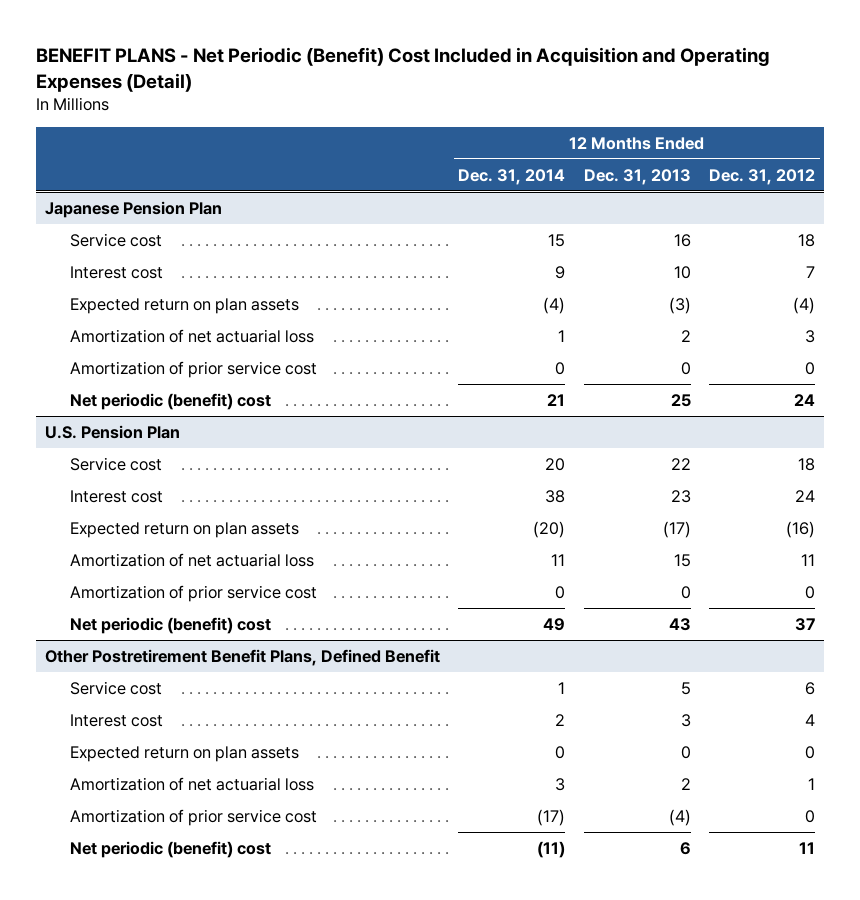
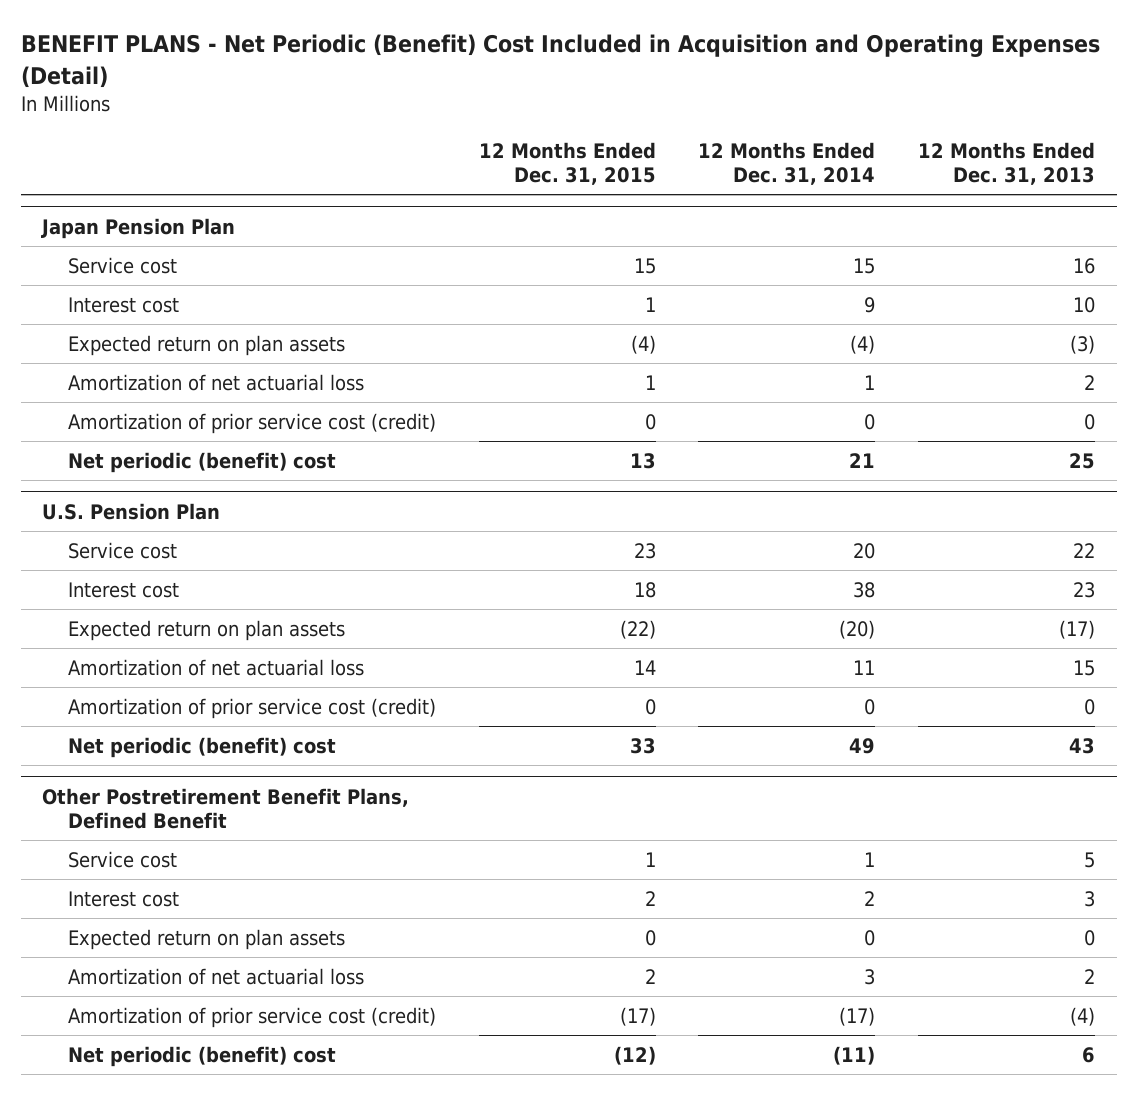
- | 12 Months Ended Dec. 31, 2014 | 12 Months Ended Dec. 31, 2013 | 12 Months Ended Dec. 31, 2012
+ | 12 Months Ended Dec. 31, 2015 | 12 Months Ended Dec. 31, 2014 | 12 Months Ended Dec. 31, 2013
- Japanese Pension Plan
+ Japan Pension Plan
- Amortization of prior service cost | 0 | 0 | 0
+ Amortization of prior service cost (credit) | 0 | 0 | 0
@ U.S. Pension Plan
- Amortization of prior service cost | 0 | 0 | 0
+ Amortization of prior service cost (credit) | 0 | 0 | 0
@ Other Postretirement Benefit Plans, Defined Benefit
- Amortization of prior service cost | (17) | (4) | 0
+ Amortization of prior service cost (credit) | (17) | (17) | (4)

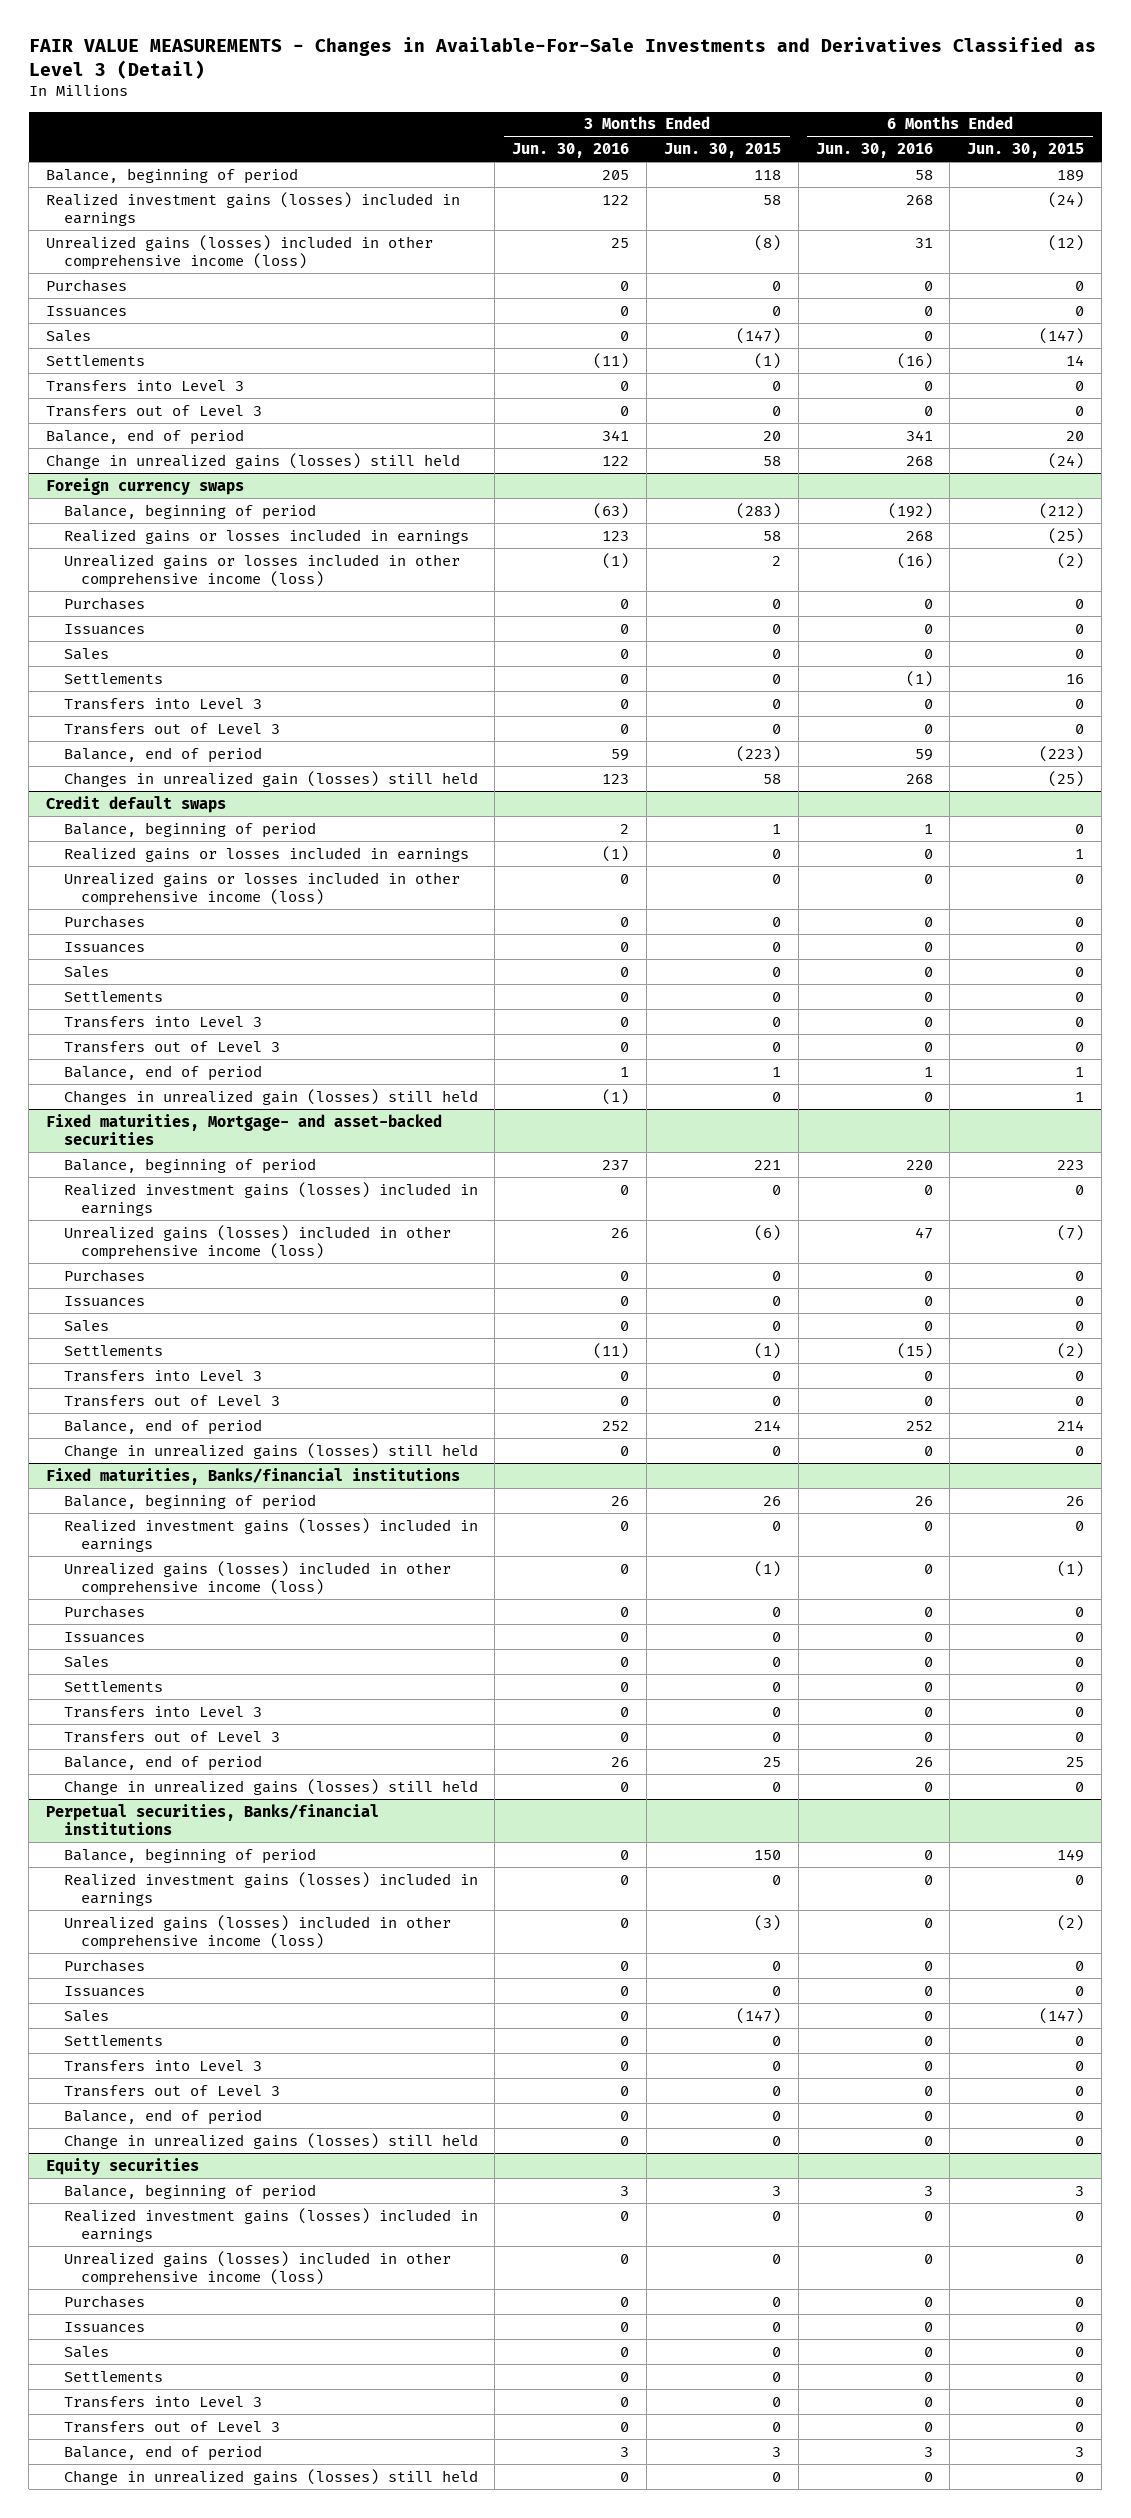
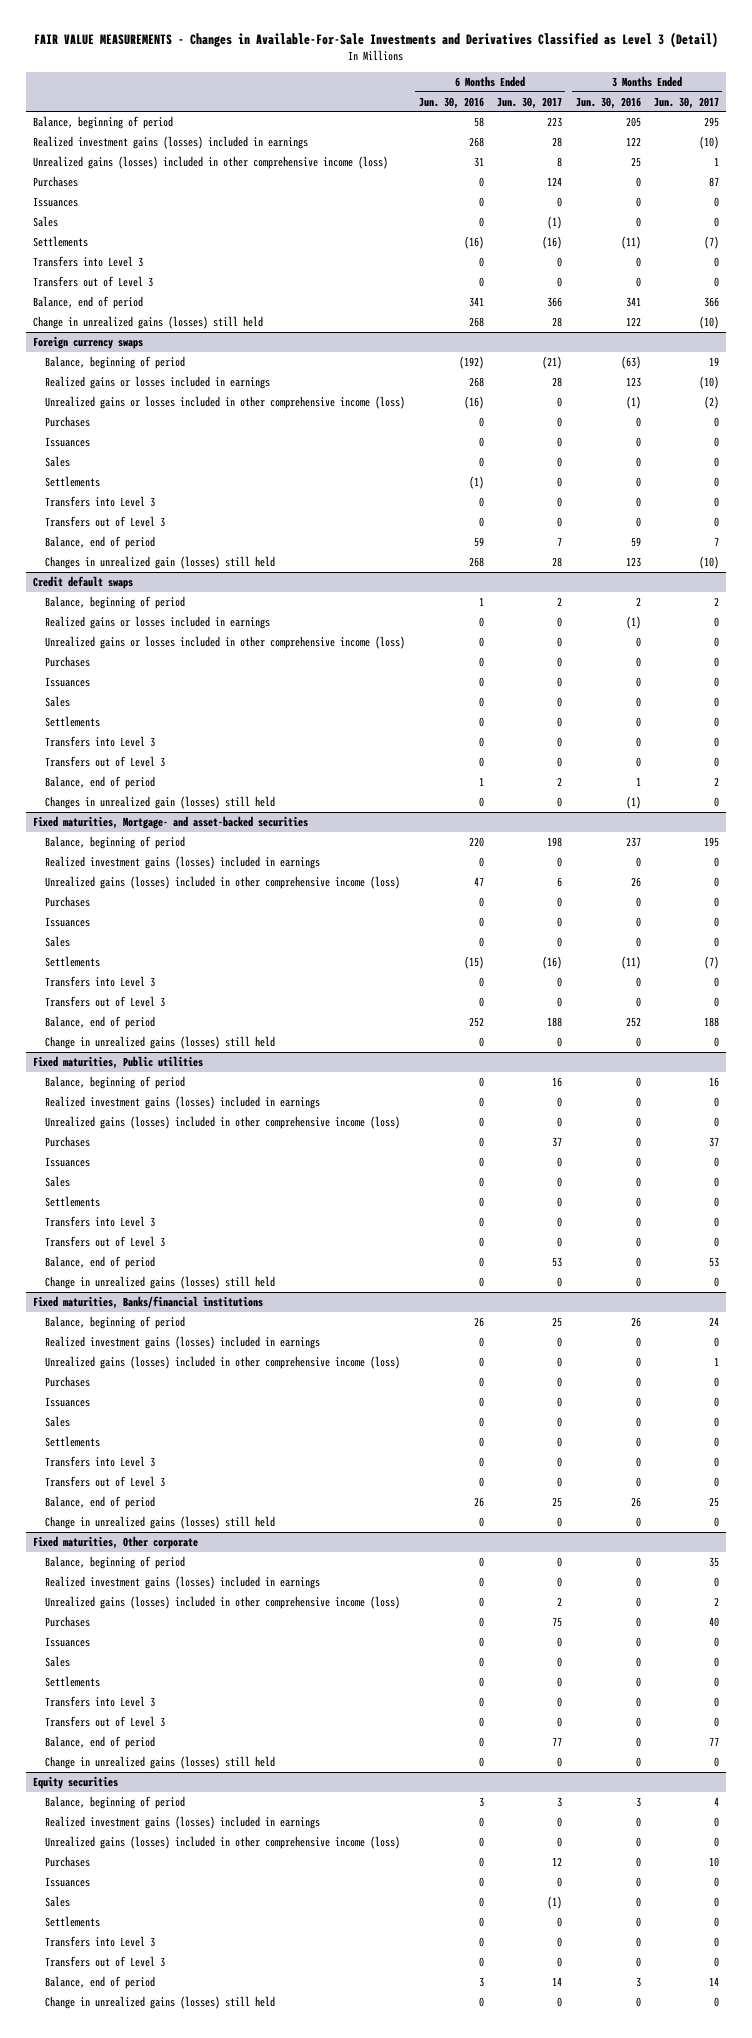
- | 3 Months Ended Jun. 30, 2016 | 3 Months Ended Jun. 30, 2015 | 6 Months Ended Jun. 30, 2016 | 6 Months Ended Jun. 30, 2015
+ | 6 Months Ended Jun. 30, 2016 | 6 Months Ended Jun. 30, 2017 | 3 Months Ended Jun. 30, 2016 | 3 Months Ended Jun. 30, 2017
+ Fixed maturities, Public utilities
+ Balance, beginning of period | 0 | 16 | 0 | 16
+ Realized investment gains (losses) included in earnings | 0 | 0 | 0 | 0
+ Unrealized gains (losses) included in other comprehensive income (loss) | 0 | 0 | 0 | 0
+ Purchases | 0 | 37 | 0 | 37
+ Issuances | 0 | 0 | 0 | 0
+ Sales | 0 | 0 | 0 | 0
+ Settlements | 0 | 0 | 0 | 0
+ Transfers into Level 3 | 0 | 0 | 0 | 0
+ Transfers out of Level 3 | 0 | 0 | 0 | 0
+ Balance, end of period | 0 | 53 | 0 | 53
+ Change in unrealized gains (losses) still held | 0 | 0 | 0 | 0
- Perpetual securities, Banks/financial institutions
+ Fixed maturities, Other corporate

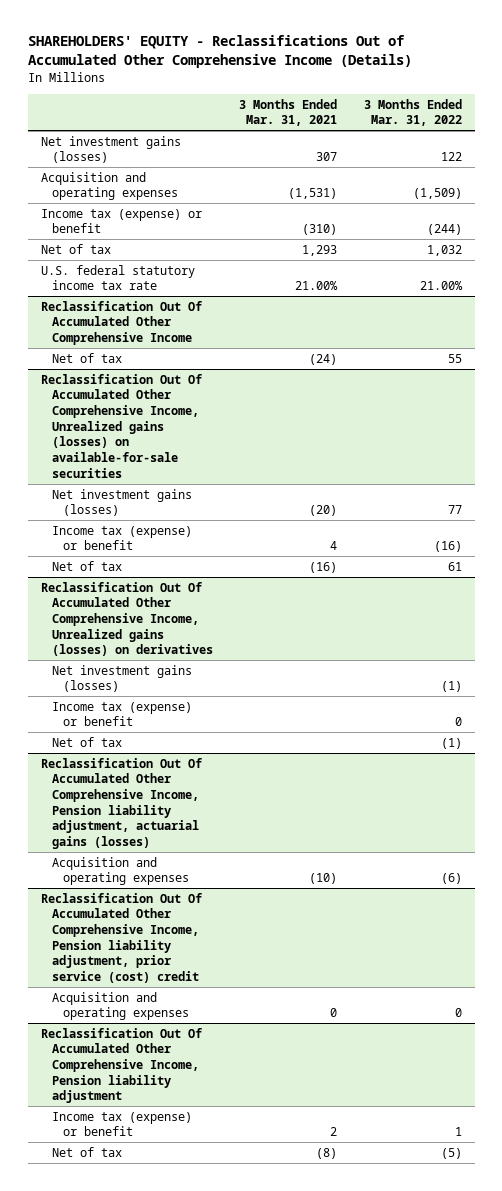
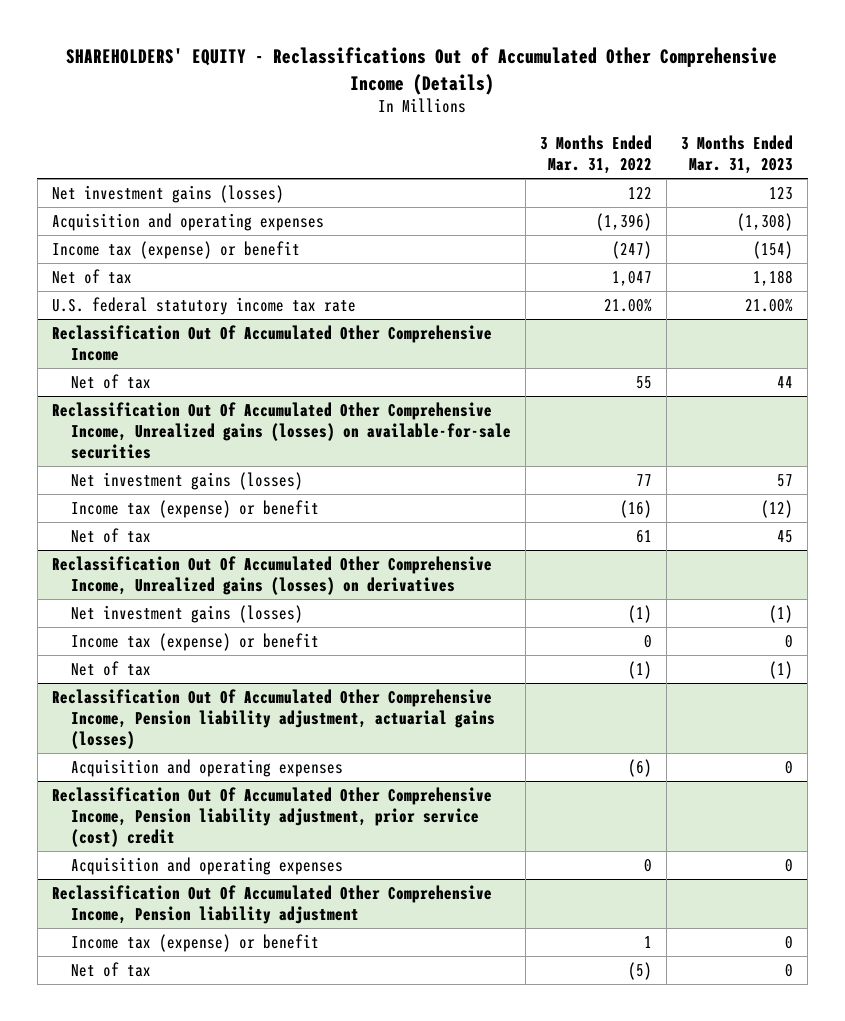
- | 3 Months Ended Mar. 31, 2021 | 3 Months Ended Mar. 31, 2022
+ | 3 Months Ended Mar. 31, 2022 | 3 Months Ended Mar. 31, 2023
- Acquisition and operating expenses | (1,531) | (1,509)
- Income tax (expense) or benefit | (310) | (244)
- Net of tax | 1,293 | 1,032
+ Acquisition and operating expenses | (1,396) | (1,308)
+ Income tax (expense) or benefit | (247) | (154)
+ Net of tax | 1,047 | 1,188

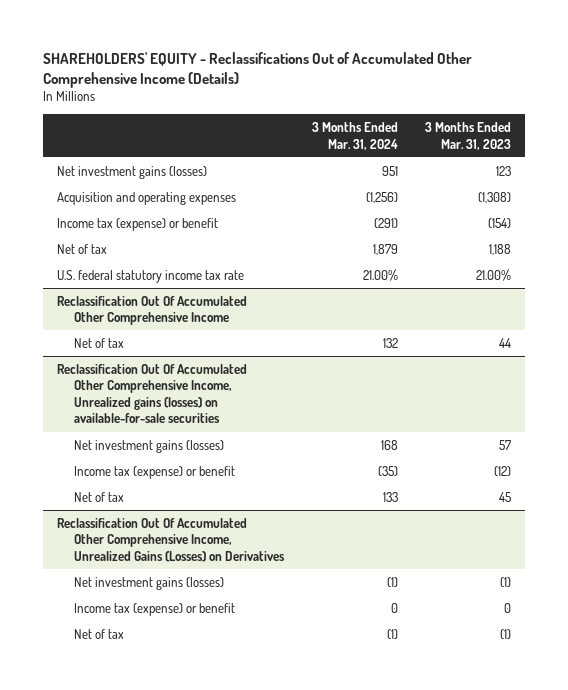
- | 3 Months Ended Mar. 31, 2022 | 3 Months Ended Mar. 31, 2023
+ | 3 Months Ended Mar. 31, 2024 | 3 Months Ended Mar. 31, 2023
- Reclassification Out Of Accumulated Other Comprehensive Income, Unrealized gains (losses) on derivatives
+ Reclassification Out Of Accumulated Other Comprehensive Income, Unrealized Gains (Losses) on Derivatives
- Reclassification Out Of Accumulated Other Comprehensive Income, Pension liability adjustment, actuarial gains (losses)
- Acquisition and operating expenses | (6) | 0
- Reclassification Out Of Accumulated Other Comprehensive Income, Pension liability adjustment, prior service (cost) credit
- Acquisition and operating expenses | 0 | 0
- Reclassification Out Of Accumulated Other Comprehensive Income, Pension liability adjustment
- Income tax (expense) or benefit | 1 | 0
- Net of tax | (5) | 0

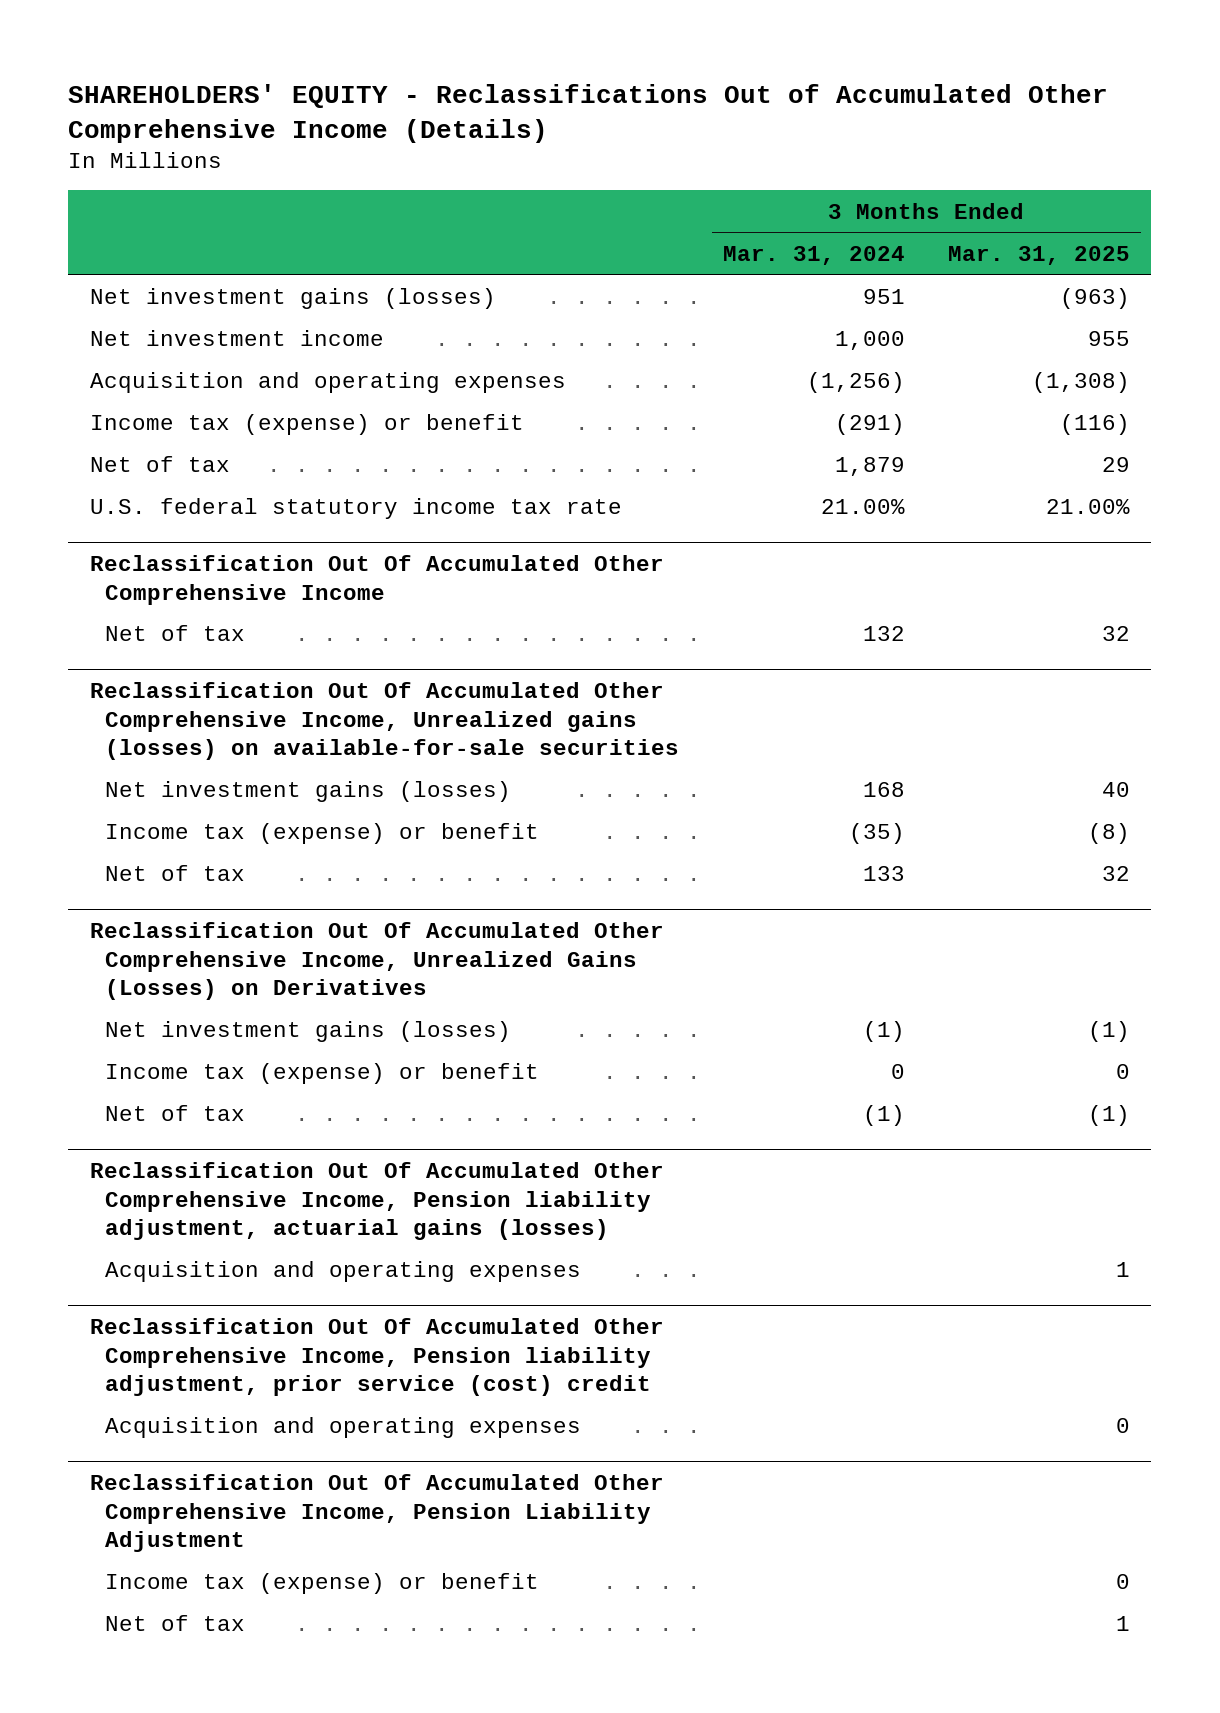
- | 3 Months Ended Mar. 31, 2024 | 3 Months Ended Mar. 31, 2023
+ | 3 Months Ended Mar. 31, 2024 | 3 Months Ended Mar. 31, 2025
+ Net investment income | 1,000 | 955
+ Reclassification Out Of Accumulated Other Comprehensive Income, Pension liability adjustment, actuarial gains (losses)
+ Acquisition and operating expenses | | 1
+ Reclassification Out Of Accumulated Other Comprehensive Income, Pension liability adjustment, prior service (cost) credit
+ Acquisition and operating expenses | | 0
+ Reclassification Out Of Accumulated Other Comprehensive Income, Pension Liability Adjustment
+ Income tax (expense) or benefit | | 0
+ Net of tax | | 1

